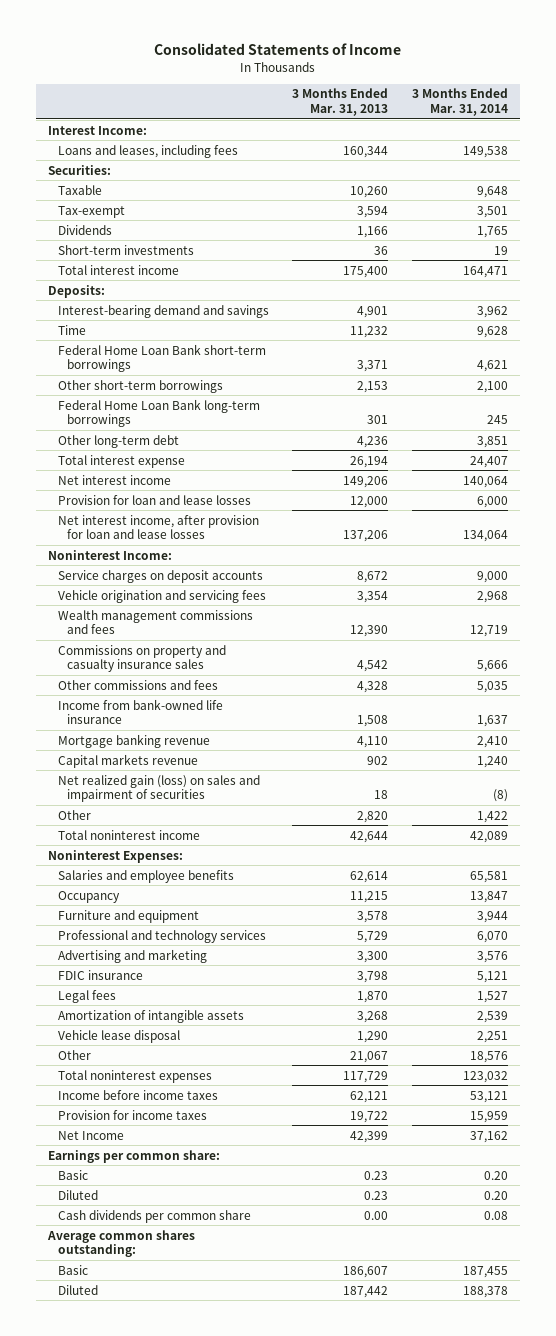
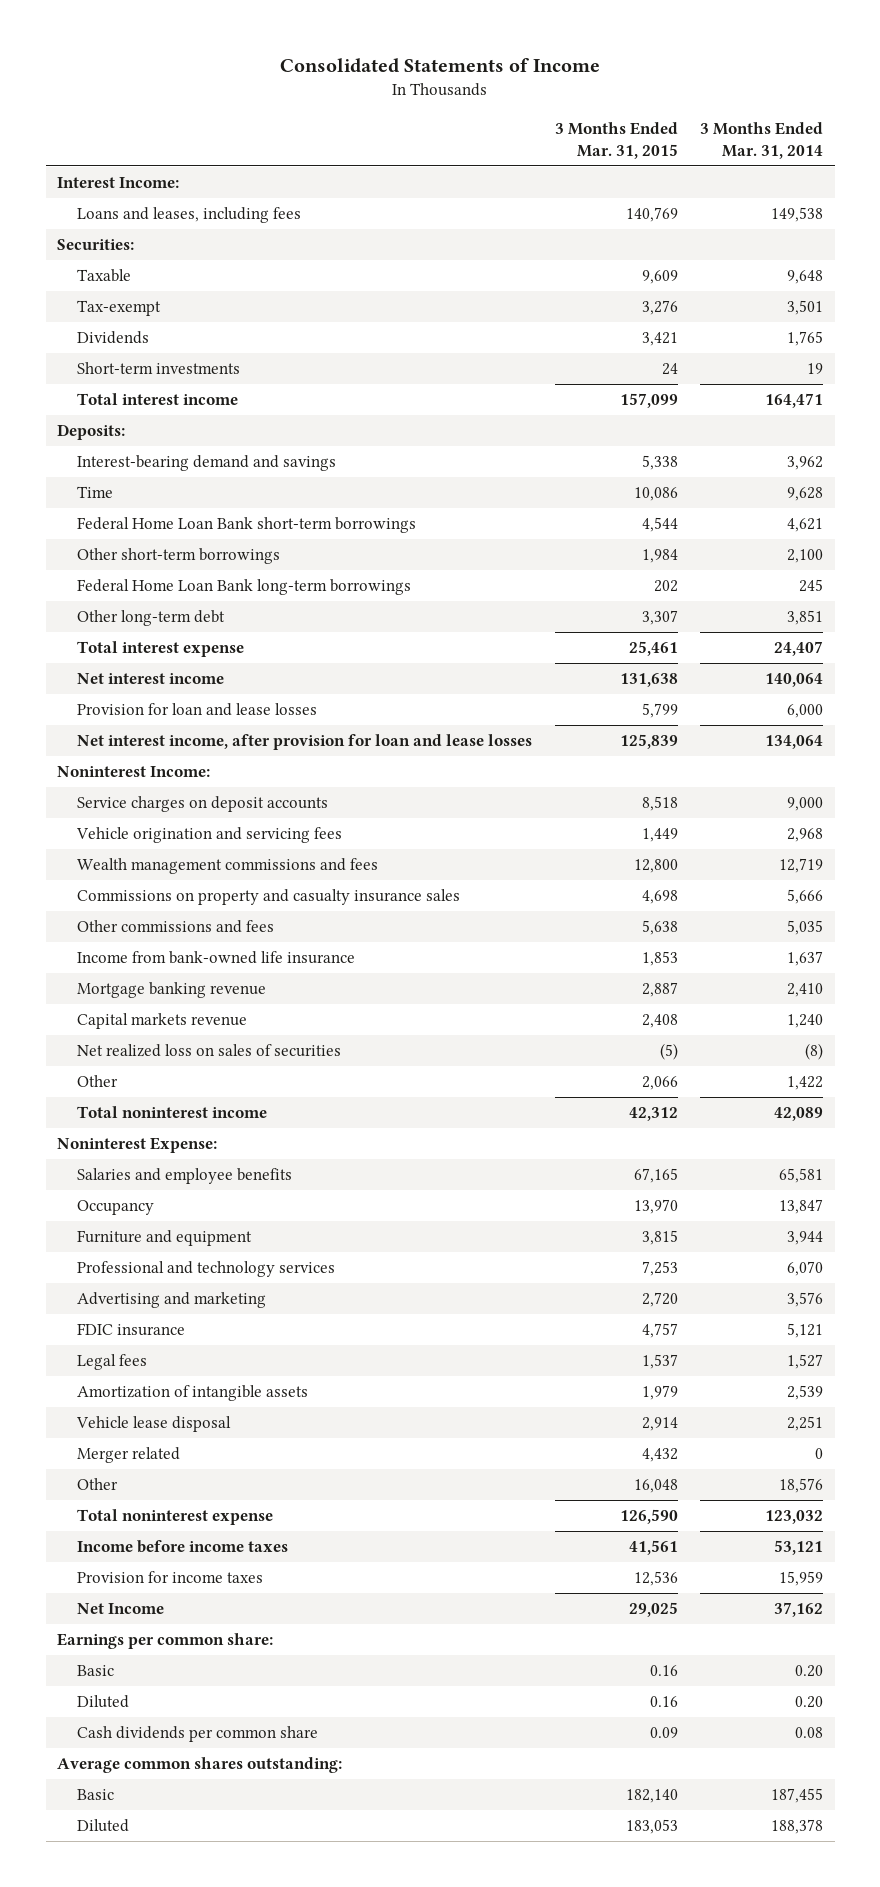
- | 3 Months Ended Mar. 31, 2013 | 3 Months Ended Mar. 31, 2014
+ | 3 Months Ended Mar. 31, 2015 | 3 Months Ended Mar. 31, 2014
- Net realized gain (loss) on sales and impairment of securities | 18 | (8)
+ Net realized loss on sales of securities | (5) | (8)
- Noninterest Expenses:
+ Noninterest Expense:
+ Merger related | 4,432 | 0
- Total noninterest expenses | 117,729 | 123,032
+ Total noninterest expense | 126,590 | 123,032

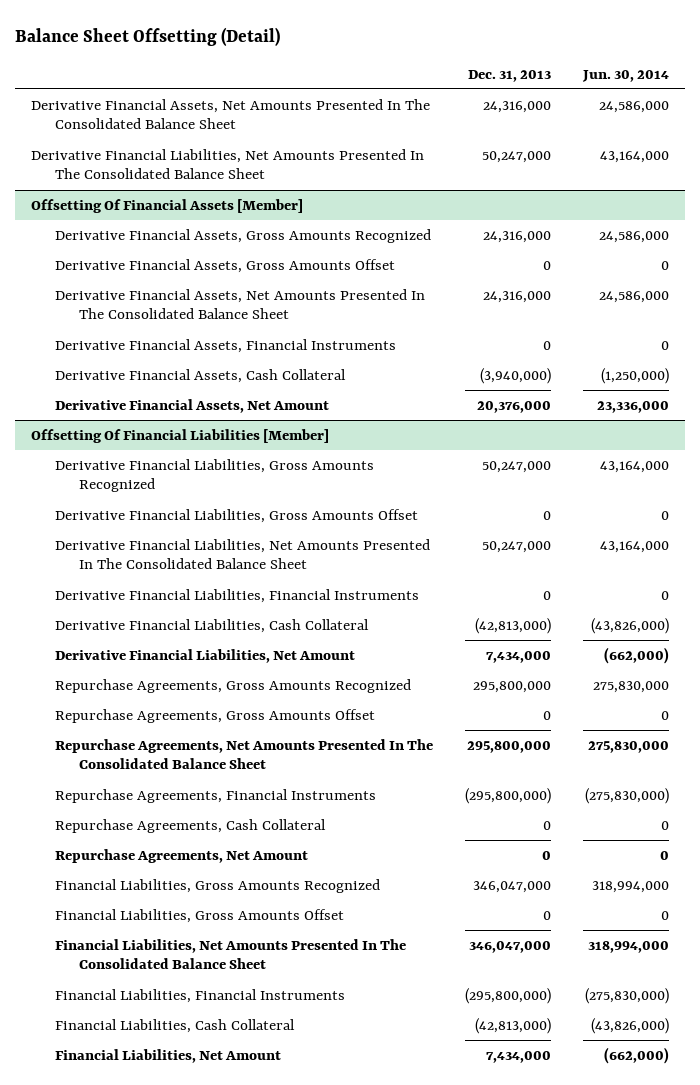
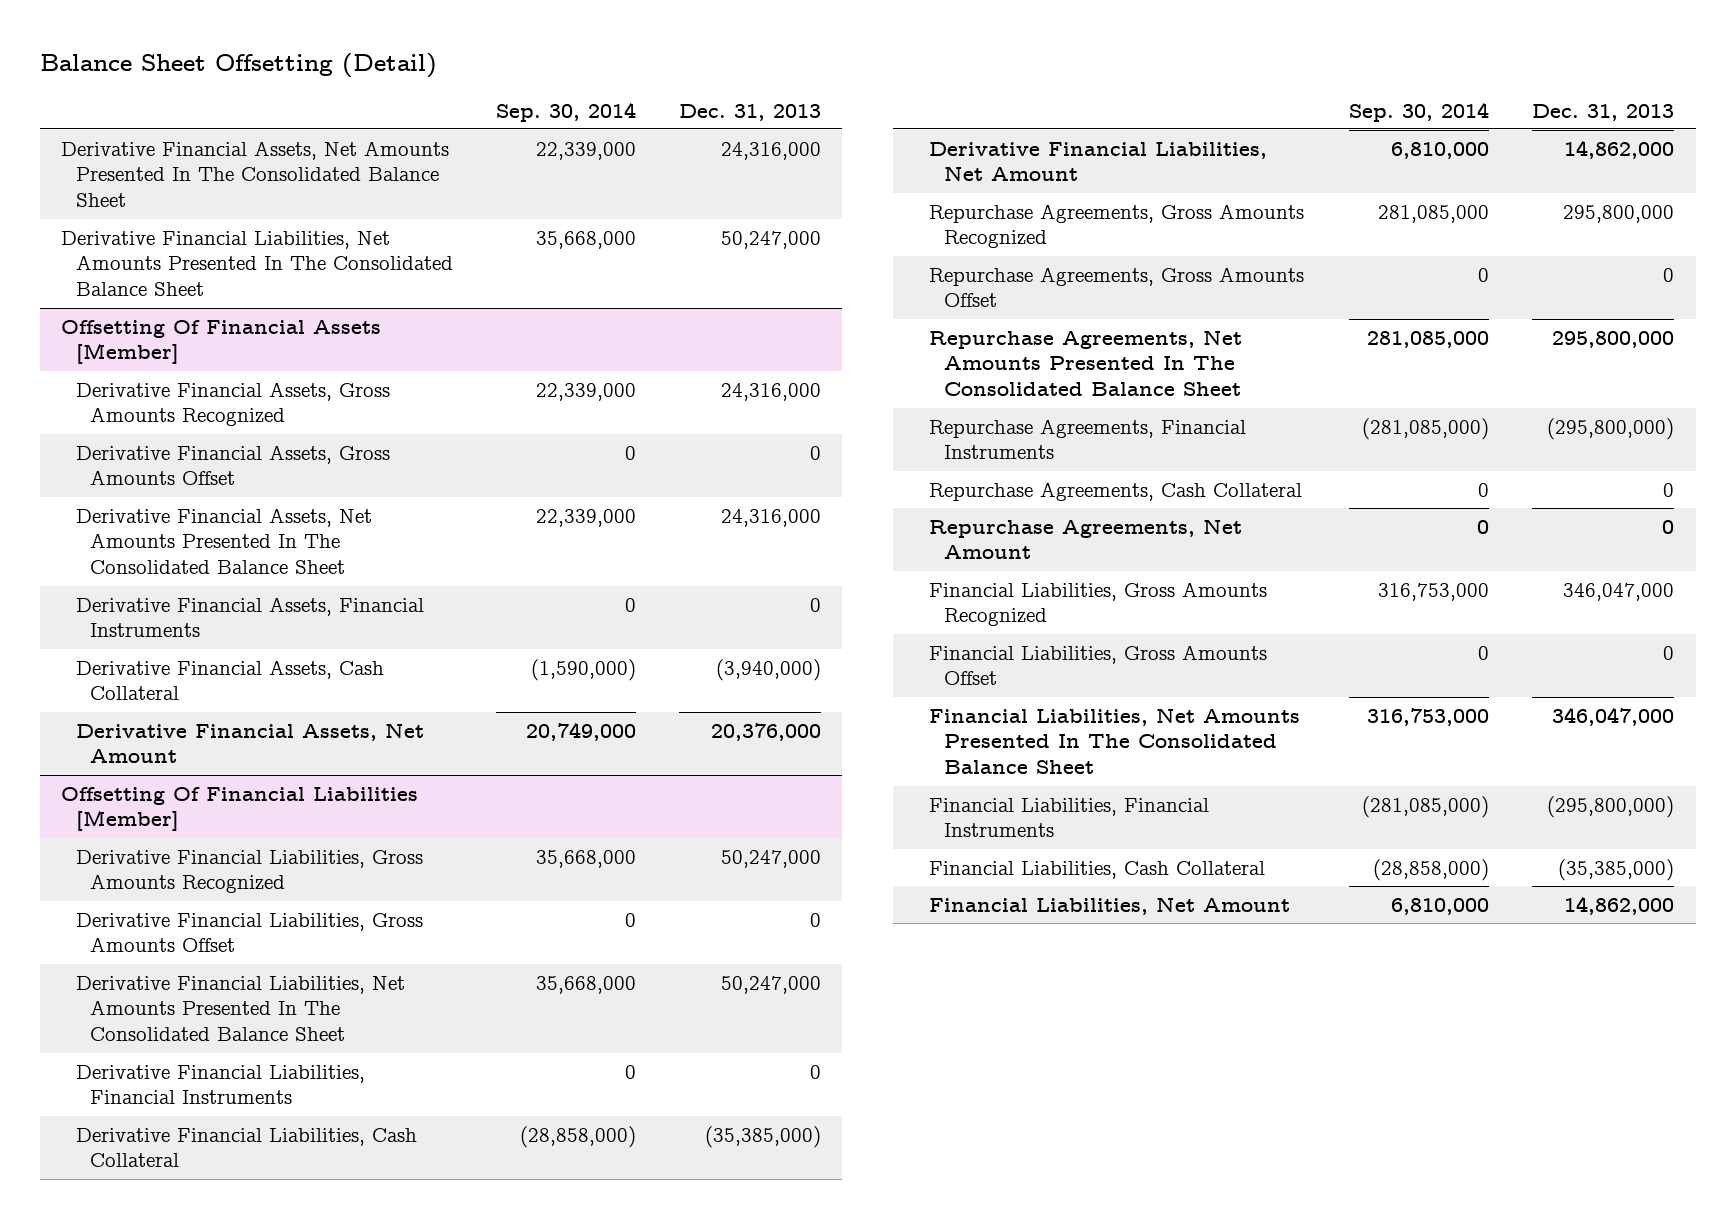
- | Dec. 31, 2013 | Jun. 30, 2014
+ | Sep. 30, 2014 | Dec. 31, 2013
@ Offsetting Of Financial Liabilities [Member]
- Derivative Financial Liabilities, Cash Collateral | (42,813,000) | (43,826,000)
- Derivative Financial Liabilities, Net Amount | 7,434,000 | (662,000)
+ Derivative Financial Liabilities, Cash Collateral | (28,858,000) | (35,385,000)
+ Derivative Financial Liabilities, Net Amount | 6,810,000 | 14,862,000
- Financial Liabilities, Cash Collateral | (42,813,000) | (43,826,000)
- Financial Liabilities, Net Amount | 7,434,000 | (662,000)
+ Financial Liabilities, Cash Collateral | (28,858,000) | (35,385,000)
+ Financial Liabilities, Net Amount | 6,810,000 | 14,862,000

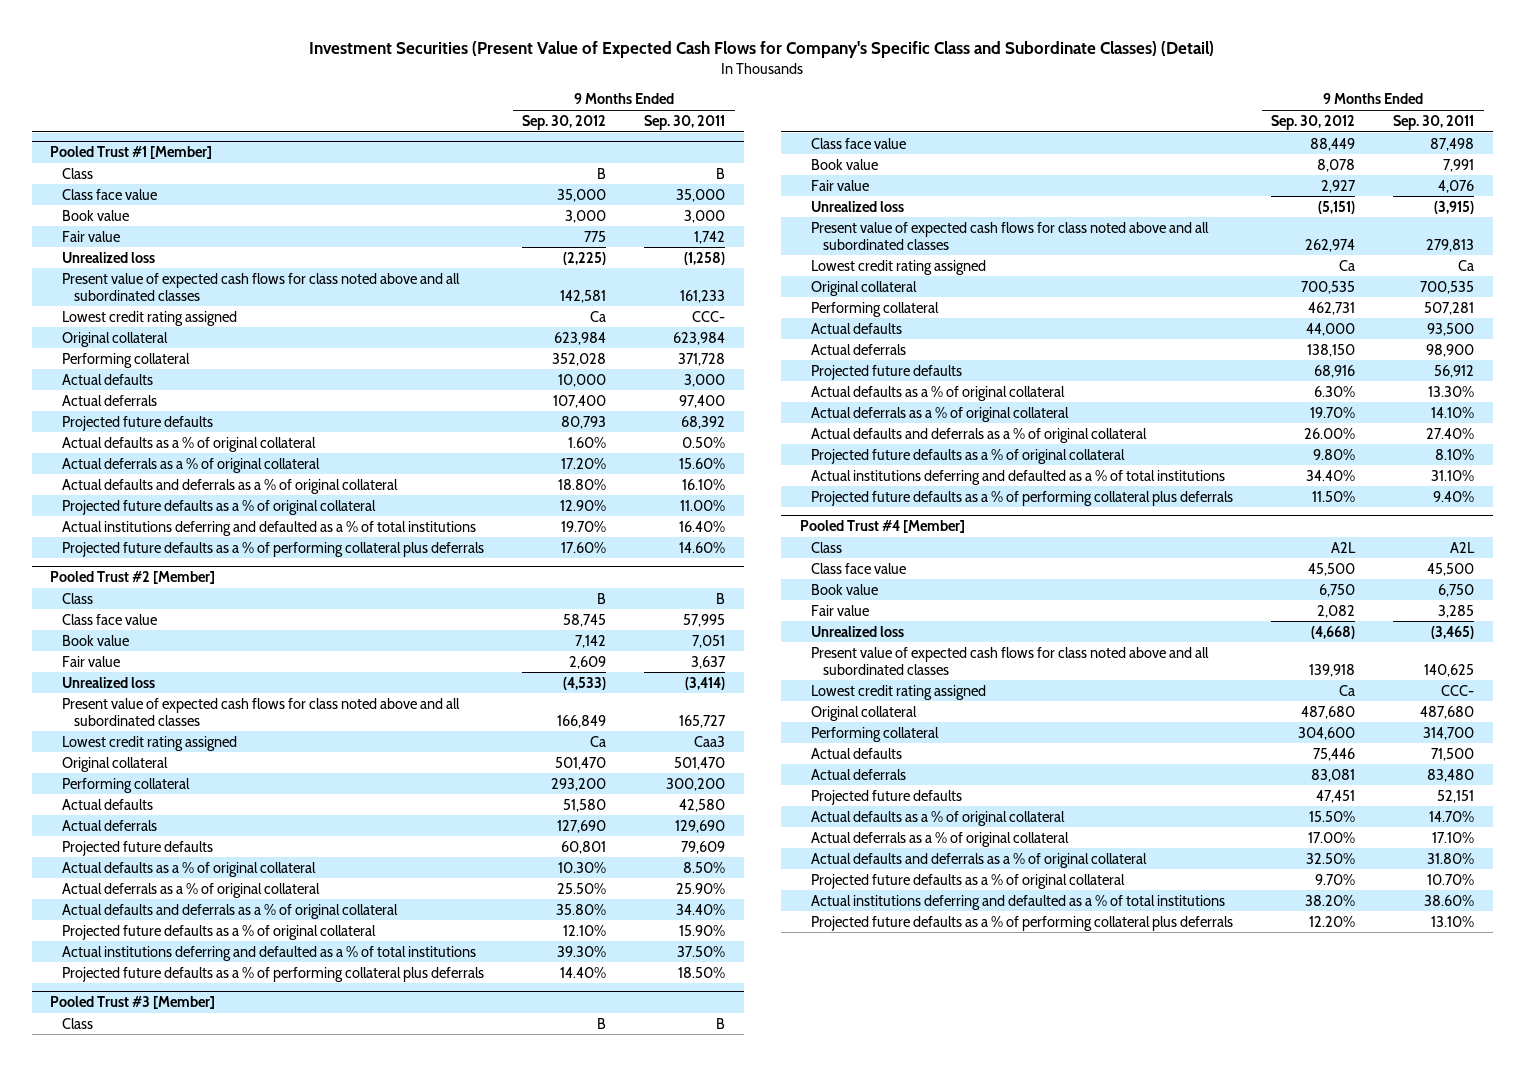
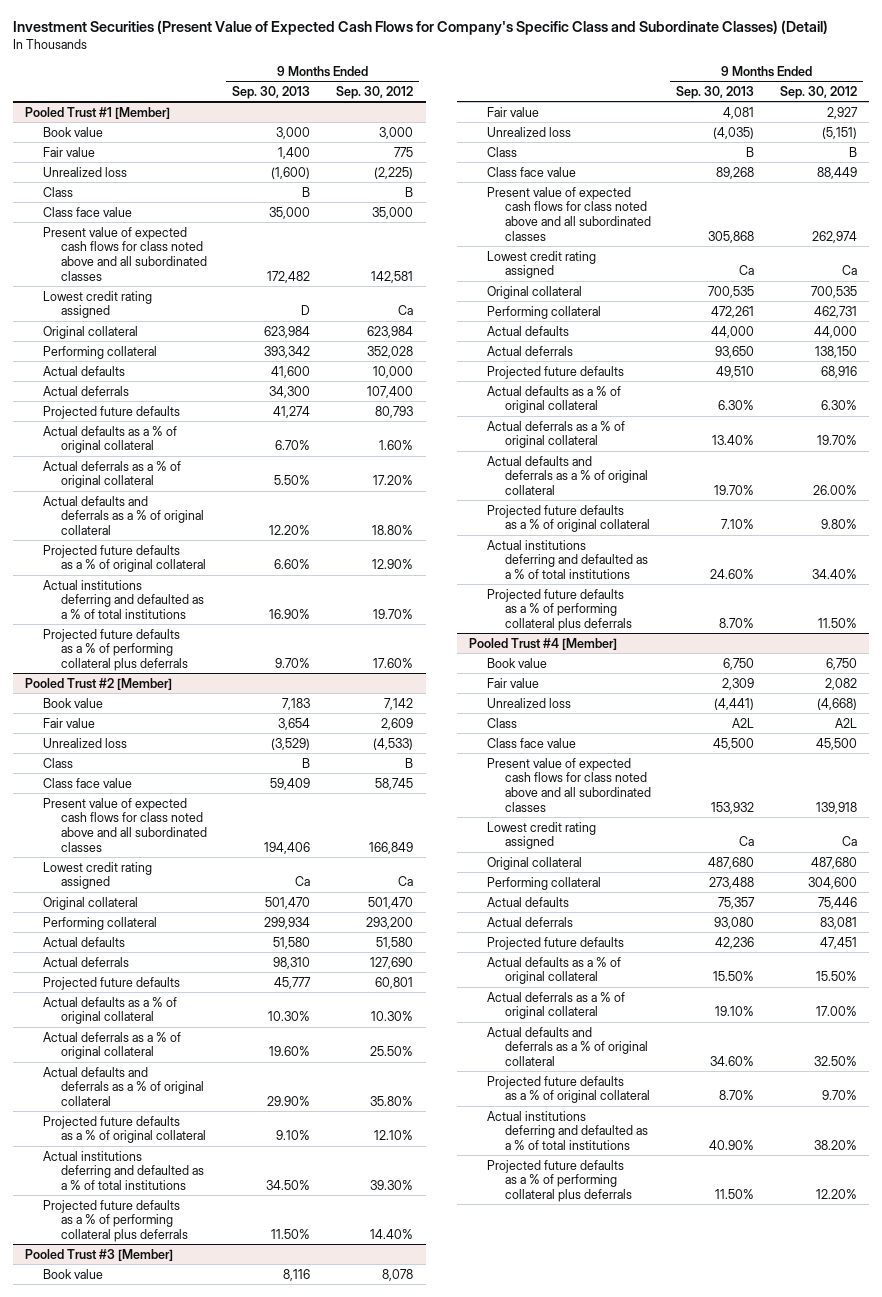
- | 9 Months Ended Sep. 30, 2012 | 9 Months Ended Sep. 30, 2011
+ | 9 Months Ended Sep. 30, 2013 | 9 Months Ended Sep. 30, 2012
@ Pooled Trust #1 [Member]
moved down: Class | B | B
moved down: Class face value | 35,000 | 35,000
@ Pooled Trust #2 [Member]
moved down: Class | B | B
moved down: Class face value | 59,409 | 58,745
@ Pooled Trust #3 [Member]
moved down: Class | B | B
moved down: Class face value | 89,268 | 88,449
@ Pooled Trust #4 [Member]
moved down: Class | A2L | A2L
moved down: Class face value | 45,500 | 45,500

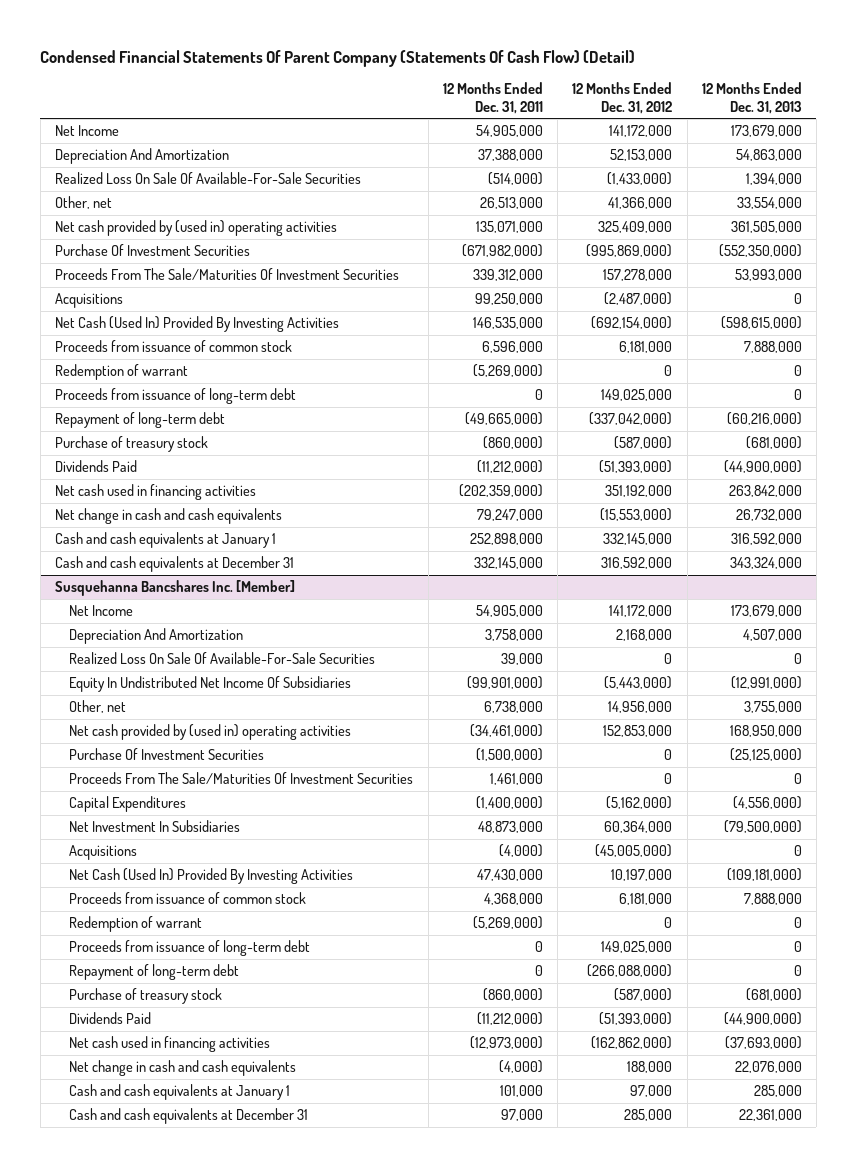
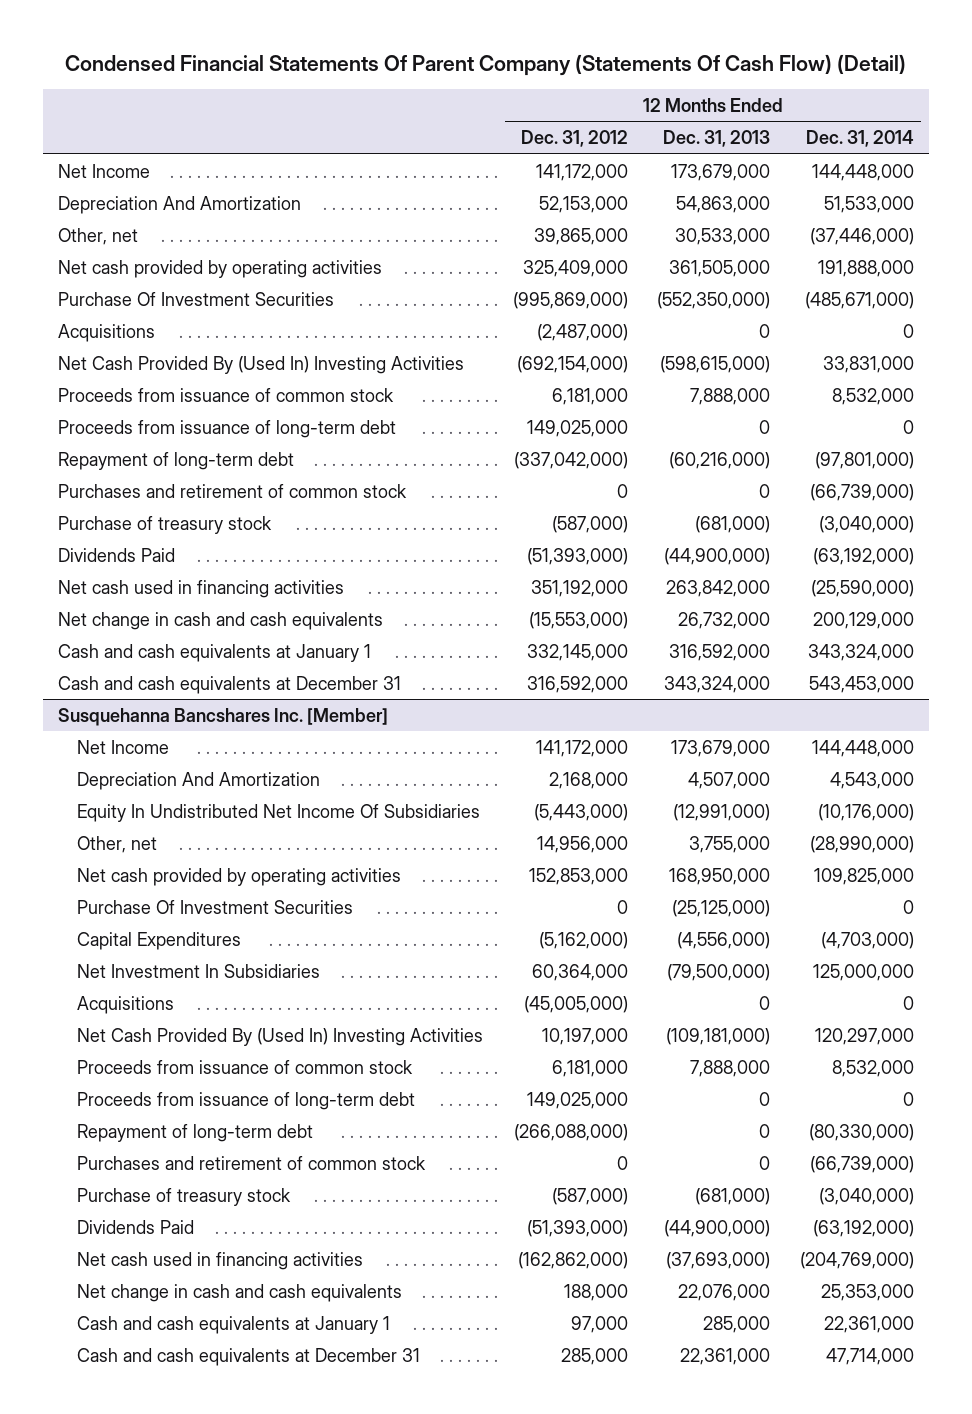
- | 12 Months Ended Dec. 31, 2011 | 12 Months Ended Dec. 31, 2012 | 12 Months Ended Dec. 31, 2013
+ | 12 Months Ended Dec. 31, 2012 | 12 Months Ended Dec. 31, 2013 | 12 Months Ended Dec. 31, 2014
- Realized Loss On Sale Of Available-For-Sale Securities | (514,000) | (1,433,000) | 1,394,000
- Other, net | 26,513,000 | 41,366,000 | 33,554,000
- Net cash provided by (used in) operating activities | 135,071,000 | 325,409,000 | 361,505,000
+ Other, net | 39,865,000 | 30,533,000 | (37,446,000)
+ Net cash provided by operating activities | 325,409,000 | 361,505,000 | 191,888,000
- Proceeds From The Sale/Maturities Of Investment Securities | 339,312,000 | 157,278,000 | 53,993,000
- Net Cash (Used In) Provided By Investing Activities | 146,535,000 | (692,154,000) | (598,615,000)
+ Net Cash Provided By (Used In) Investing Activities | (692,154,000) | (598,615,000) | 33,831,000
- Redemption of warrant | (5,269,000) | 0 | 0
+ Purchases and retirement of common stock | 0 | 0 | (66,739,000)
@ Susquehanna Bancshares Inc. [Member]
- Realized Loss On Sale Of Available-For-Sale Securities | 39,000 | 0 | 0
- Net cash provided by (used in) operating activities | (34,461,000) | 152,853,000 | 168,950,000
+ Net cash provided by operating activities | 152,853,000 | 168,950,000 | 109,825,000
- Proceeds From The Sale/Maturities Of Investment Securities | 1,461,000 | 0 | 0
- Net Cash (Used In) Provided By Investing Activities | 47,430,000 | 10,197,000 | (109,181,000)
+ Net Cash Provided By (Used In) Investing Activities | 10,197,000 | (109,181,000) | 120,297,000
- Redemption of warrant | (5,269,000) | 0 | 0
+ Purchases and retirement of common stock | 0 | 0 | (66,739,000)

